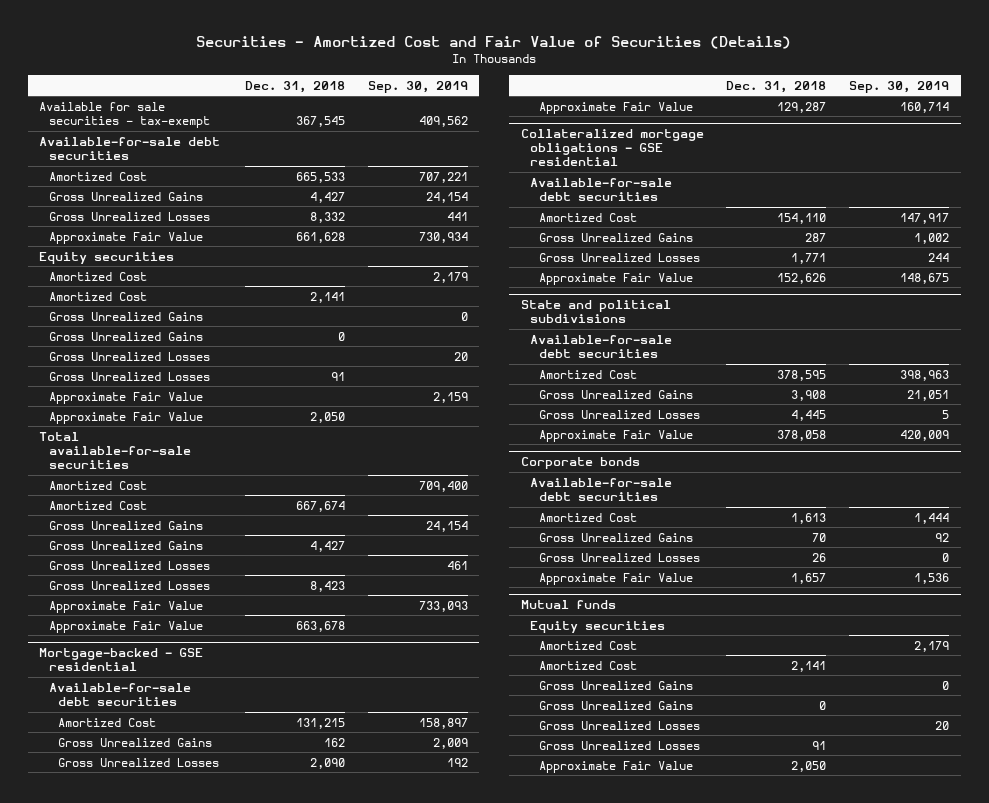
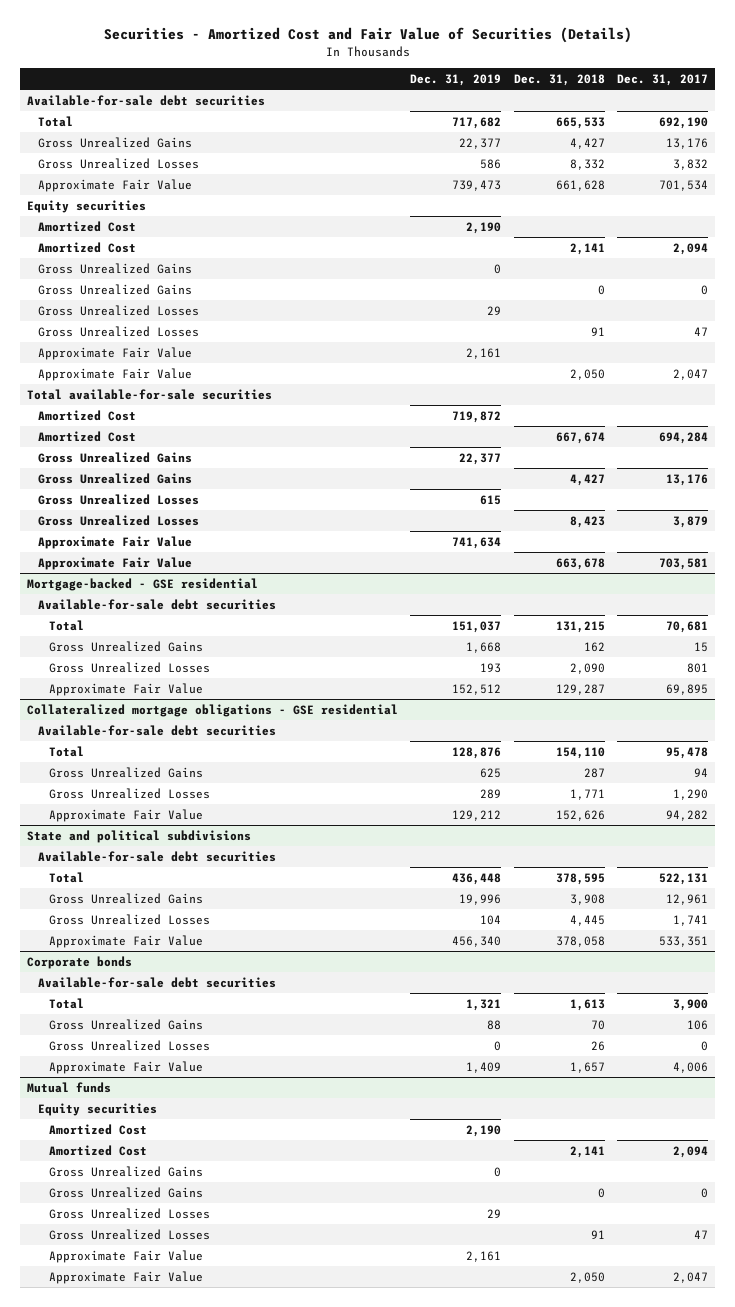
- | Dec. 31, 2018 | Sep. 30, 2019
+ | Dec. 31, 2019 | Dec. 31, 2018 | Dec. 31, 2017
- Available for sale securities - tax-exempt | 367,545 | 409,562
- Amortized Cost | 665,533 | 707,221
+ Total | 717,682 | 665,533 | 692,190
@ Mortgage-backed - GSE residential
- Amortized Cost | 131,215 | 158,897
+ Total | 151,037 | 131,215 | 70,681
@ Collateralized mortgage obligations - GSE residential
- Amortized Cost | 154,110 | 147,917
+ Total | 128,876 | 154,110 | 95,478
@ State and political subdivisions
- Amortized Cost | 378,595 | 398,963
+ Total | 436,448 | 378,595 | 522,131
@ Corporate bonds
- Amortized Cost | 1,613 | 1,444
+ Total | 1,321 | 1,613 | 3,900
@ Mutual funds
+ Approximate Fair Value | 2,161 | |

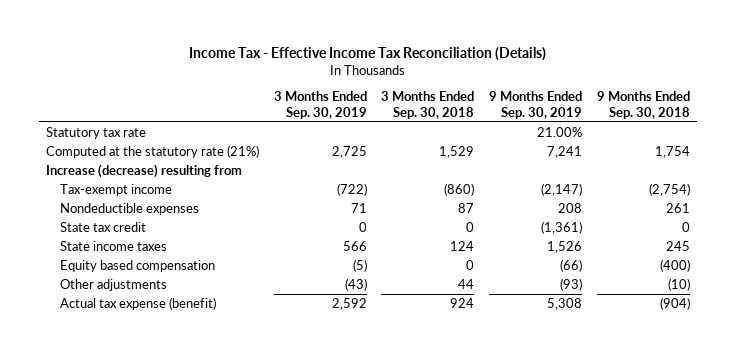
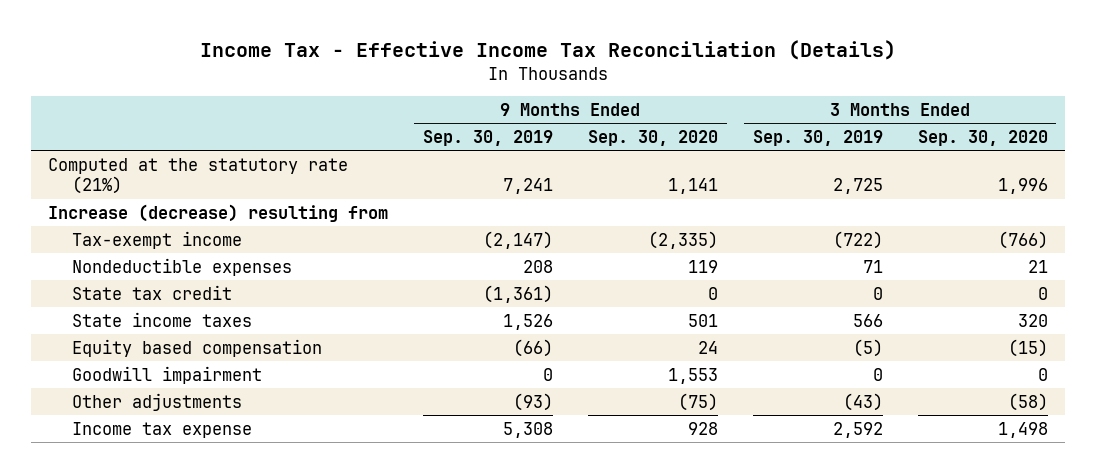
- | 3 Months Ended Sep. 30, 2019 | 3 Months Ended Sep. 30, 2018 | 9 Months Ended Sep. 30, 2019 | 9 Months Ended Sep. 30, 2018
+ | 9 Months Ended Sep. 30, 2019 | 9 Months Ended Sep. 30, 2020 | 3 Months Ended Sep. 30, 2019 | 3 Months Ended Sep. 30, 2020
- Statutory tax rate | | | 21.00% |
+ Goodwill impairment | 0 | 1,553 | 0 | 0
- Actual tax expense (benefit) | 2,592 | 924 | 5,308 | (904)
+ Income tax expense | 5,308 | 928 | 2,592 | 1,498

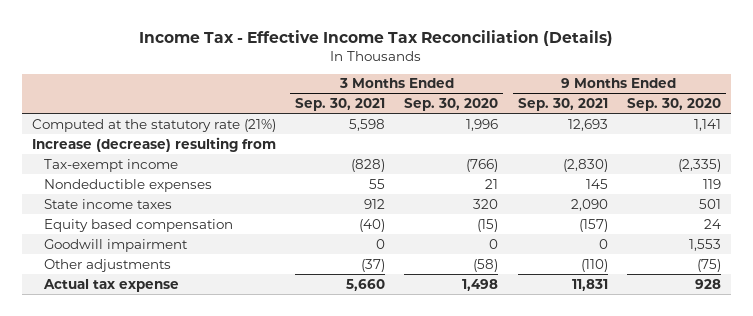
- | 9 Months Ended Sep. 30, 2019 | 9 Months Ended Sep. 30, 2020 | 3 Months Ended Sep. 30, 2019 | 3 Months Ended Sep. 30, 2020
+ | 3 Months Ended Sep. 30, 2021 | 3 Months Ended Sep. 30, 2020 | 9 Months Ended Sep. 30, 2021 | 9 Months Ended Sep. 30, 2020
- State tax credit | (1,361) | 0 | 0 | 0
- Income tax expense | 5,308 | 928 | 2,592 | 1,498
+ Actual tax expense | 5,660 | 1,498 | 11,831 | 928

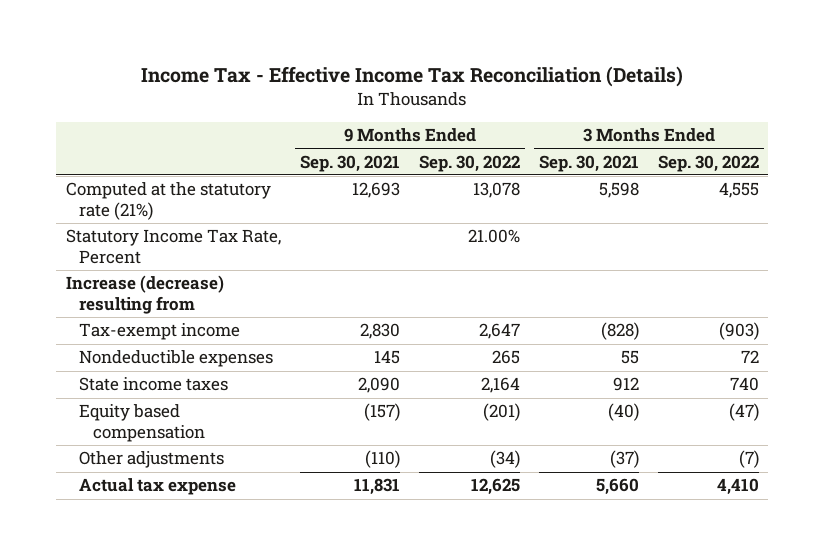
- | 3 Months Ended Sep. 30, 2021 | 3 Months Ended Sep. 30, 2020 | 9 Months Ended Sep. 30, 2021 | 9 Months Ended Sep. 30, 2020
+ | 9 Months Ended Sep. 30, 2021 | 9 Months Ended Sep. 30, 2022 | 3 Months Ended Sep. 30, 2021 | 3 Months Ended Sep. 30, 2022
+ Statutory Income Tax Rate, Percent | | 21.00% | |
- Tax-exempt income | (828) | (766) | (2,830) | (2,335)
+ Tax-exempt income | 2,830 | 2,647 | (828) | (903)
- Goodwill impairment | 0 | 0 | 0 | 1,553

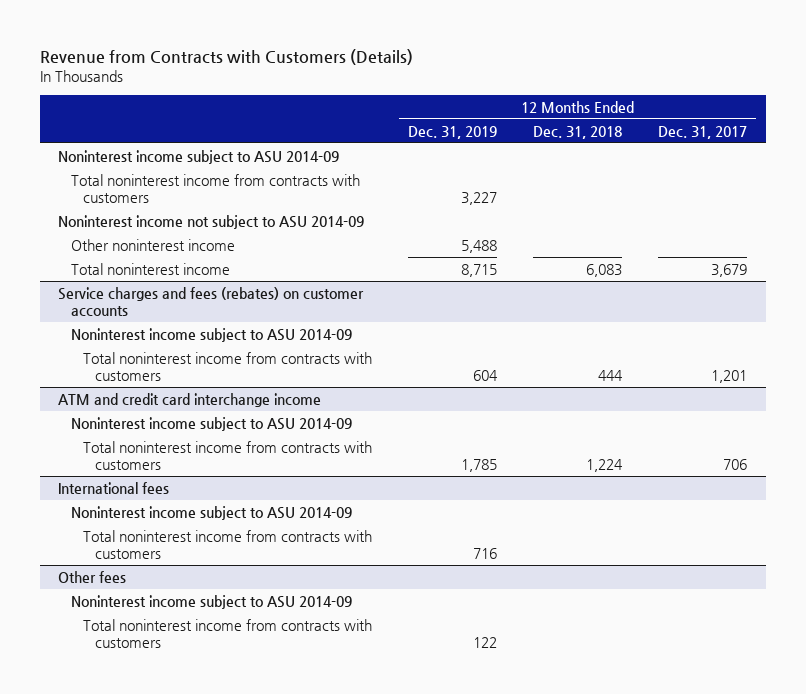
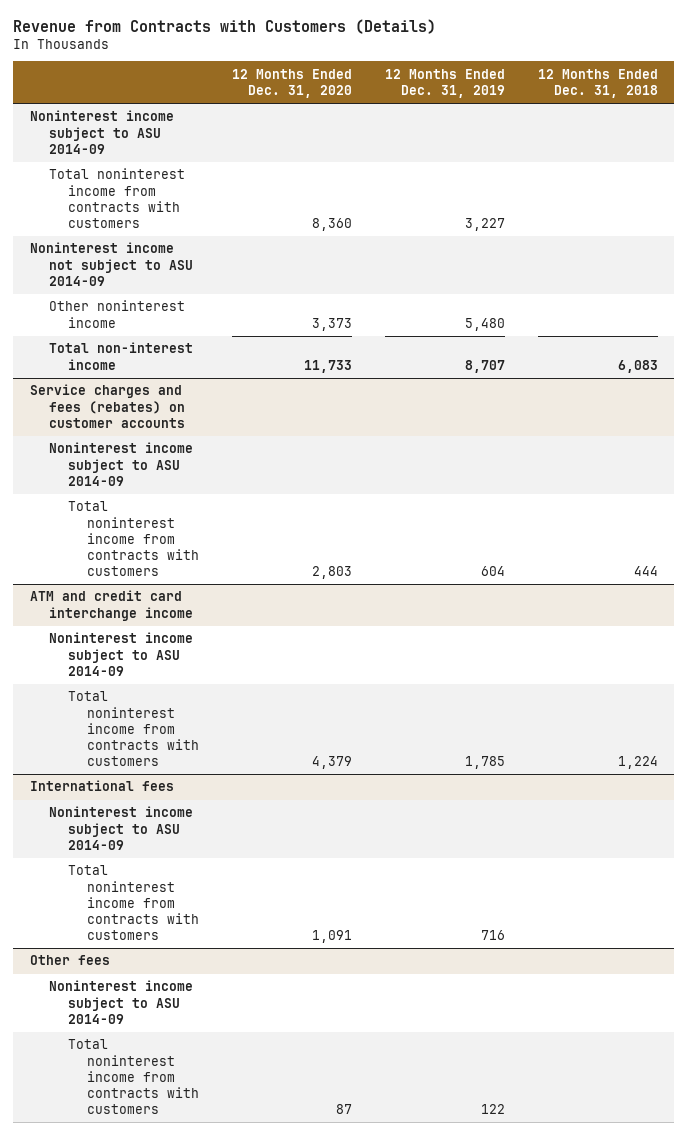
- | 12 Months Ended Dec. 31, 2019 | 12 Months Ended Dec. 31, 2018 | 12 Months Ended Dec. 31, 2017
+ | 12 Months Ended Dec. 31, 2020 | 12 Months Ended Dec. 31, 2019 | 12 Months Ended Dec. 31, 2018
- Other noninterest income | 5,488 | |
- Total noninterest income | 8,715 | 6,083 | 3,679
+ Other noninterest income | 3,373 | 5,480 |
+ Total non-interest income | 11,733 | 8,707 | 6,083

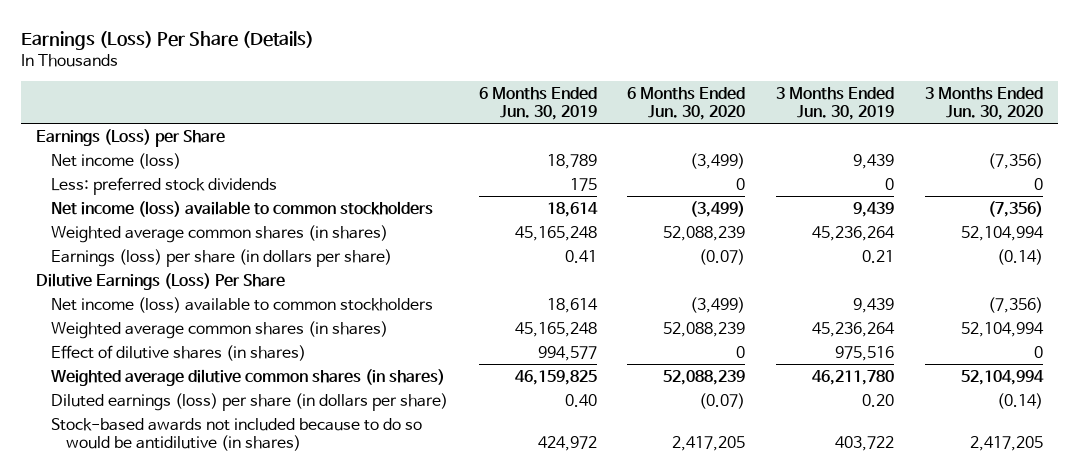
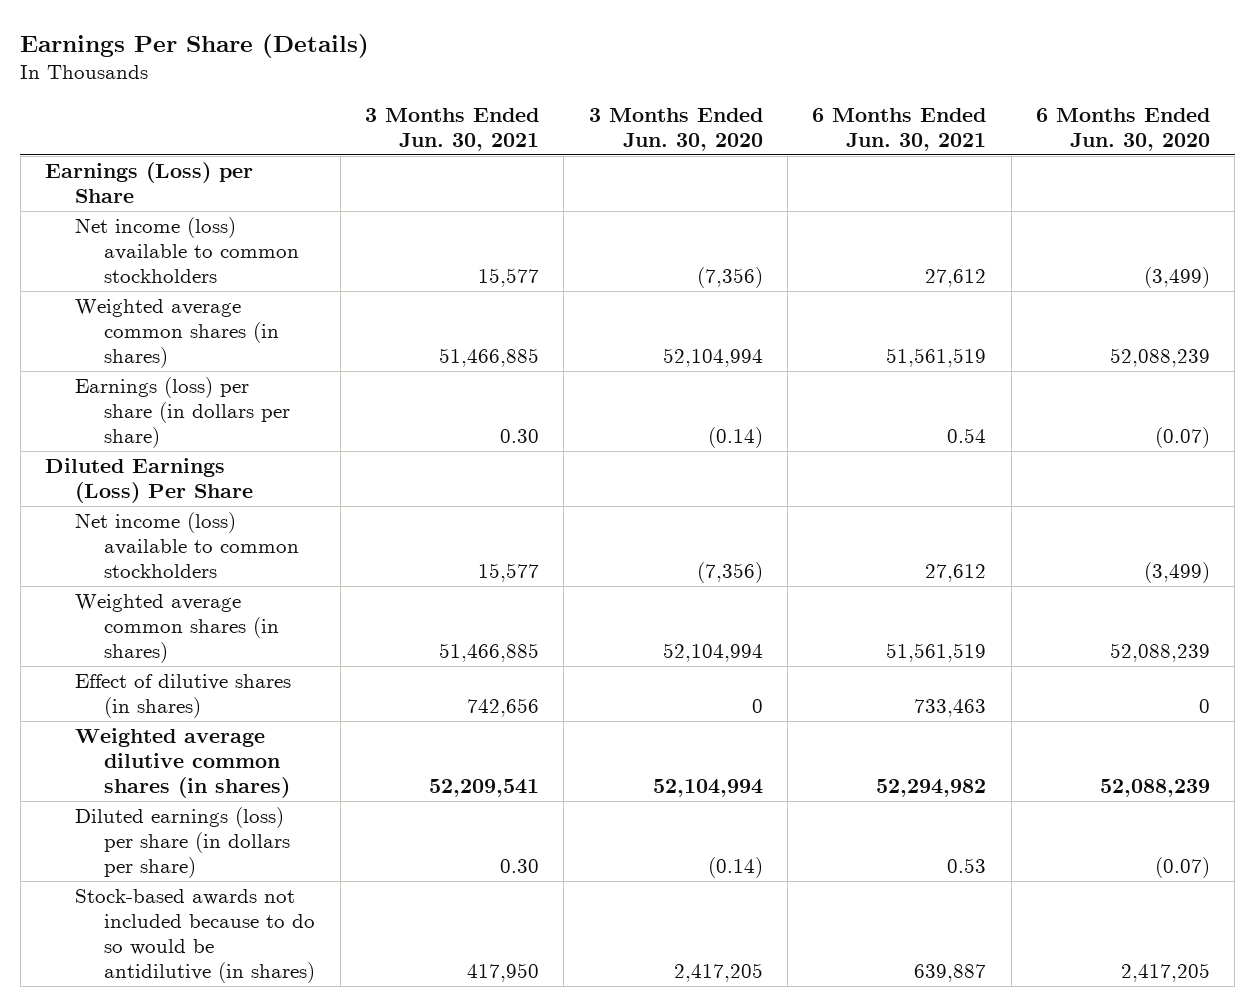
- Earnings (Loss) Per Share (Details)
+ Earnings Per Share (Details)
- | 6 Months Ended Jun. 30, 2019 | 6 Months Ended Jun. 30, 2020 | 3 Months Ended Jun. 30, 2019 | 3 Months Ended Jun. 30, 2020
+ | 3 Months Ended Jun. 30, 2021 | 3 Months Ended Jun. 30, 2020 | 6 Months Ended Jun. 30, 2021 | 6 Months Ended Jun. 30, 2020
- Net income (loss) | 18,789 | (3,499) | 9,439 | (7,356)
- Less: preferred stock dividends | 175 | 0 | 0 | 0
- Dilutive Earnings (Loss) Per Share
+ Diluted Earnings (Loss) Per Share

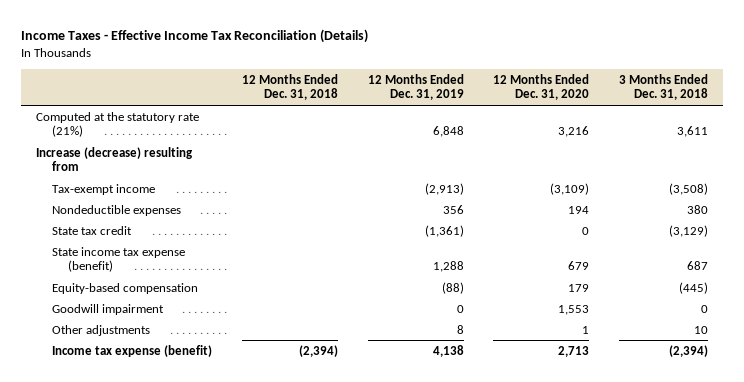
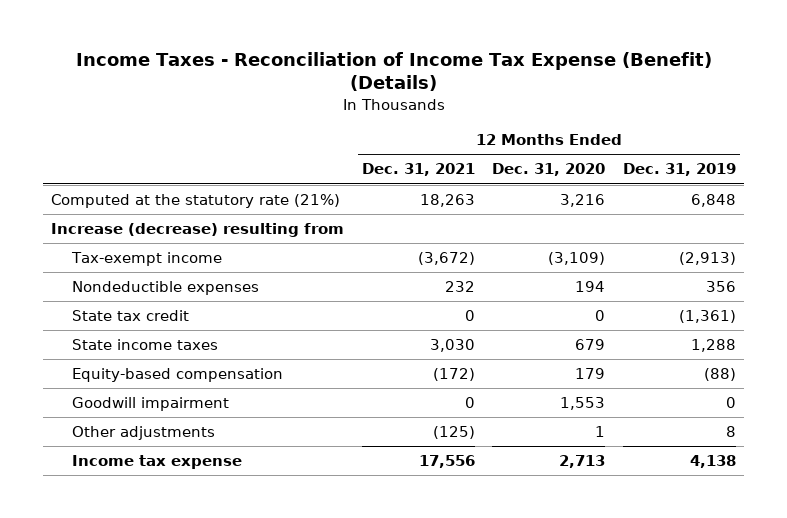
- Income Taxes - Effective Income Tax Reconciliation (Details)
+ Income Taxes - Reconciliation of Income Tax Expense (Benefit) (Details)
- | 12 Months Ended Dec. 31, 2018 | 12 Months Ended Dec. 31, 2019 | 12 Months Ended Dec. 31, 2020 | 3 Months Ended Dec. 31, 2018
+ | 12 Months Ended Dec. 31, 2021 | 12 Months Ended Dec. 31, 2020 | 12 Months Ended Dec. 31, 2019
- State income tax expense (benefit) | | 1,288 | 679 | 687
+ State income taxes | 3,030 | 679 | 1,288
- Income tax expense (benefit) | (2,394) | 4,138 | 2,713 | (2,394)
+ Income tax expense | 17,556 | 2,713 | 4,138

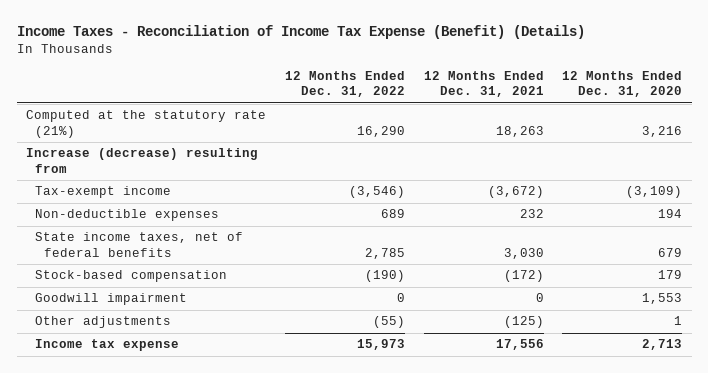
- | 12 Months Ended Dec. 31, 2021 | 12 Months Ended Dec. 31, 2020 | 12 Months Ended Dec. 31, 2019
+ | 12 Months Ended Dec. 31, 2022 | 12 Months Ended Dec. 31, 2021 | 12 Months Ended Dec. 31, 2020
- Nondeductible expenses | 232 | 194 | 356
- State tax credit | 0 | 0 | (1,361)
- State income taxes | 3,030 | 679 | 1,288
- Equity-based compensation | (172) | 179 | (88)
+ Non-deductible expenses | 689 | 232 | 194
+ State income taxes, net of federal benefits | 2,785 | 3,030 | 679
+ Stock-based compensation | (190) | (172) | 179

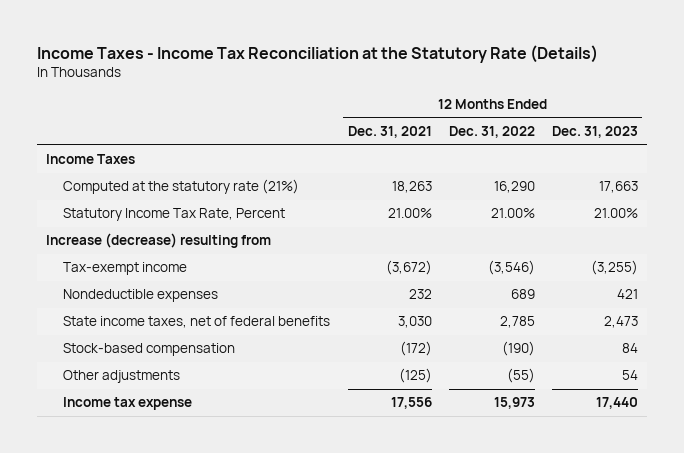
- Income Taxes - Reconciliation of Income Tax Expense (Benefit) (Details)
+ Income Taxes - Income Tax Reconciliation at the Statutory Rate (Details)
- | 12 Months Ended Dec. 31, 2022 | 12 Months Ended Dec. 31, 2021 | 12 Months Ended Dec. 31, 2020
+ | 12 Months Ended Dec. 31, 2021 | 12 Months Ended Dec. 31, 2022 | 12 Months Ended Dec. 31, 2023
+ Income Taxes
+ Statutory Income Tax Rate, Percent | 21.00% | 21.00% | 21.00%
- Non-deductible expenses | 689 | 232 | 194
+ Nondeductible expenses | 232 | 689 | 421
- Goodwill impairment | 0 | 0 | 1,553

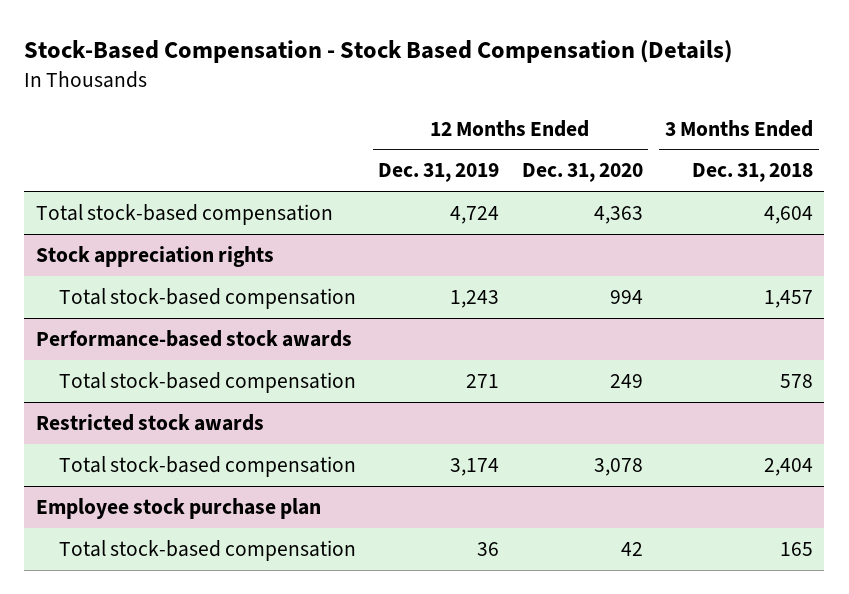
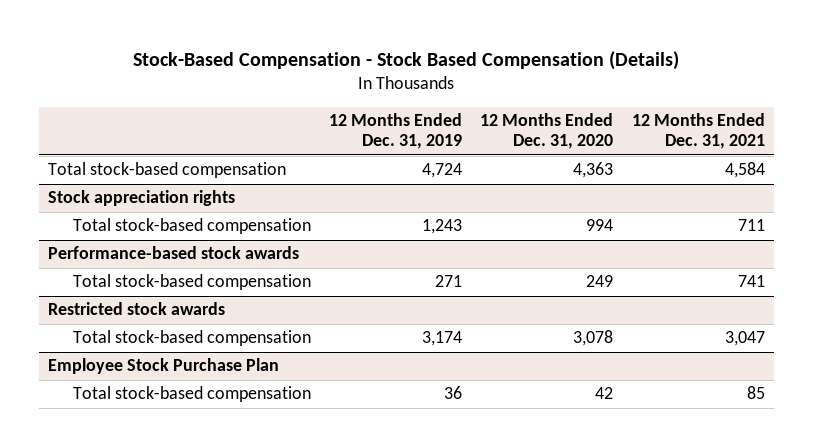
- | 12 Months Ended Dec. 31, 2019 | 12 Months Ended Dec. 31, 2020 | 3 Months Ended Dec. 31, 2018
+ | 12 Months Ended Dec. 31, 2019 | 12 Months Ended Dec. 31, 2020 | 12 Months Ended Dec. 31, 2021
- Employee stock purchase plan
+ Employee Stock Purchase Plan

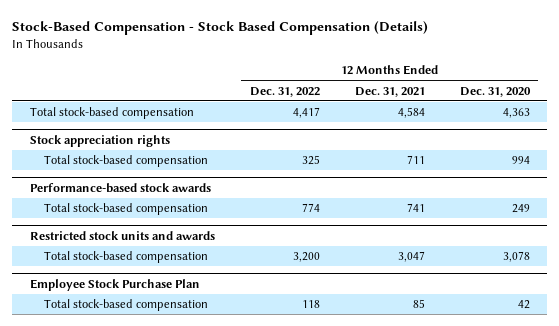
- | 12 Months Ended Dec. 31, 2019 | 12 Months Ended Dec. 31, 2020 | 12 Months Ended Dec. 31, 2021
+ | 12 Months Ended Dec. 31, 2022 | 12 Months Ended Dec. 31, 2021 | 12 Months Ended Dec. 31, 2020
- Restricted stock awards
+ Restricted stock units and awards

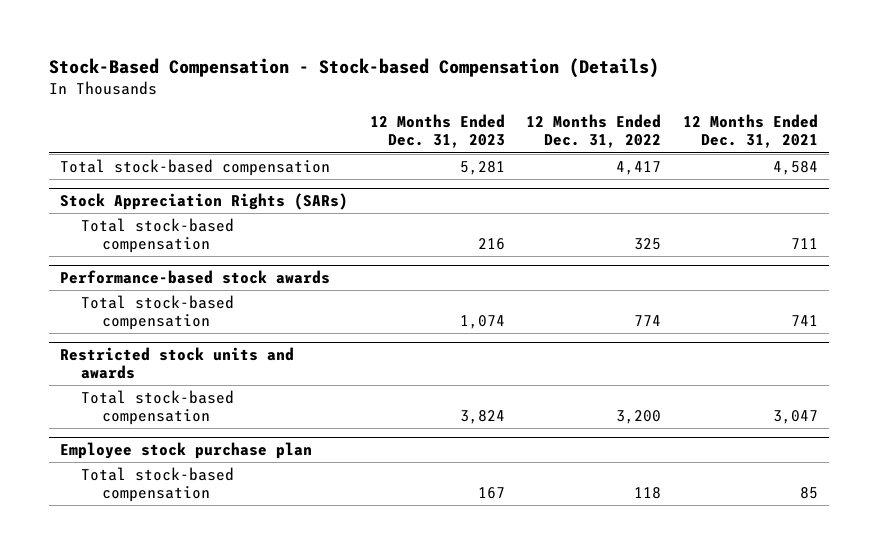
- Stock-Based Compensation - Stock Based Compensation (Details)
+ Stock-Based Compensation - Stock-based Compensation (Details)
- | 12 Months Ended Dec. 31, 2022 | 12 Months Ended Dec. 31, 2021 | 12 Months Ended Dec. 31, 2020
+ | 12 Months Ended Dec. 31, 2023 | 12 Months Ended Dec. 31, 2022 | 12 Months Ended Dec. 31, 2021
- Stock appreciation rights
+ Stock Appreciation Rights (SARs)
- Employee Stock Purchase Plan
+ Employee stock purchase plan

